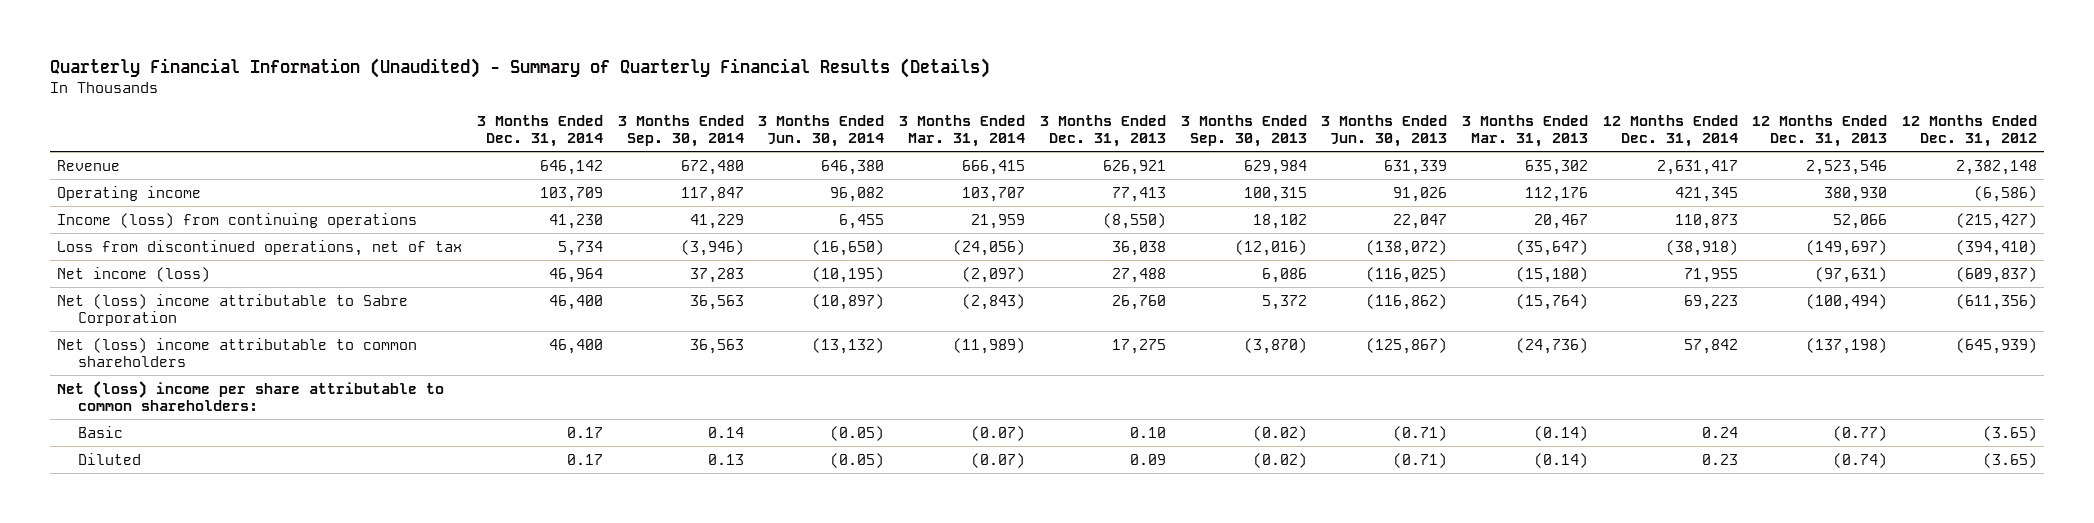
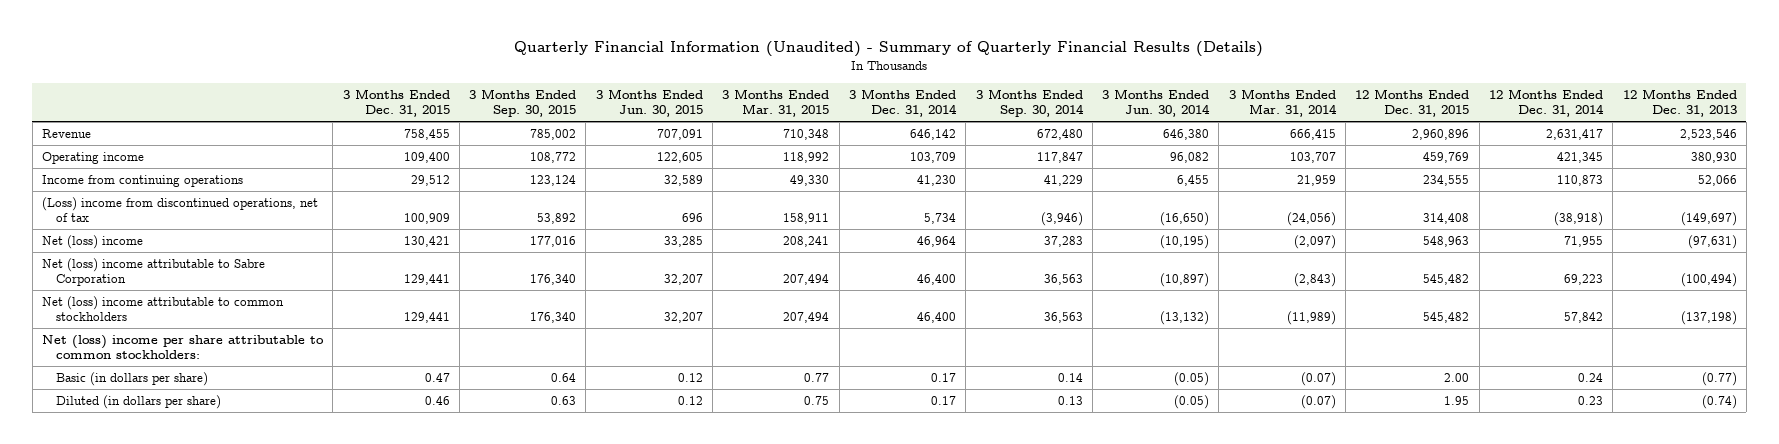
- | 3 Months Ended Dec. 31, 2014 | 3 Months Ended Sep. 30, 2014 | 3 Months Ended Jun. 30, 2014 | 3 Months Ended Mar. 31, 2014 | 3 Months Ended Dec. 31, 2013 | 3 Months Ended Sep. 30, 2013 | 3 Months Ended Jun. 30, 2013 | 3 Months Ended Mar. 31, 2013 | 12 Months Ended Dec. 31, 2014 | 12 Months Ended Dec. 31, 2013 | 12 Months Ended Dec. 31, 2012
+ | 3 Months Ended Dec. 31, 2015 | 3 Months Ended Sep. 30, 2015 | 3 Months Ended Jun. 30, 2015 | 3 Months Ended Mar. 31, 2015 | 3 Months Ended Dec. 31, 2014 | 3 Months Ended Sep. 30, 2014 | 3 Months Ended Jun. 30, 2014 | 3 Months Ended Mar. 31, 2014 | 12 Months Ended Dec. 31, 2015 | 12 Months Ended Dec. 31, 2014 | 12 Months Ended Dec. 31, 2013
- Income (loss) from continuing operations | 41,230 | 41,229 | 6,455 | 21,959 | (8,550) | 18,102 | 22,047 | 20,467 | 110,873 | 52,066 | (215,427)
- Loss from discontinued operations, net of tax | 5,734 | (3,946) | (16,650) | (24,056) | 36,038 | (12,016) | (138,072) | (35,647) | (38,918) | (149,697) | (394,410)
- Net income (loss) | 46,964 | 37,283 | (10,195) | (2,097) | 27,488 | 6,086 | (116,025) | (15,180) | 71,955 | (97,631) | (609,837)
+ Income from continuing operations | 29,512 | 123,124 | 32,589 | 49,330 | 41,230 | 41,229 | 6,455 | 21,959 | 234,555 | 110,873 | 52,066
+ (Loss) income from discontinued operations, net of tax | 100,909 | 53,892 | 696 | 158,911 | 5,734 | (3,946) | (16,650) | (24,056) | 314,408 | (38,918) | (149,697)
+ Net (loss) income | 130,421 | 177,016 | 33,285 | 208,241 | 46,964 | 37,283 | (10,195) | (2,097) | 548,963 | 71,955 | (97,631)
- Net (loss) income attributable to common shareholders | 46,400 | 36,563 | (13,132) | (11,989) | 17,275 | (3,870) | (125,867) | (24,736) | 57,842 | (137,198) | (645,939)
- Net (loss) income per share attributable to common shareholders:
- Basic | 0.17 | 0.14 | (0.05) | (0.07) | 0.10 | (0.02) | (0.71) | (0.14) | 0.24 | (0.77) | (3.65)
- Diluted | 0.17 | 0.13 | (0.05) | (0.07) | 0.09 | (0.02) | (0.71) | (0.14) | 0.23 | (0.74) | (3.65)
+ Net (loss) income attributable to common stockholders | 129,441 | 176,340 | 32,207 | 207,494 | 46,400 | 36,563 | (13,132) | (11,989) | 545,482 | 57,842 | (137,198)
+ Net (loss) income per share attributable to common stockholders:
+ Basic (in dollars per share) | 0.47 | 0.64 | 0.12 | 0.77 | 0.17 | 0.14 | (0.05) | (0.07) | 2.00 | 0.24 | (0.77)
+ Diluted (in dollars per share) | 0.46 | 0.63 | 0.12 | 0.75 | 0.17 | 0.13 | (0.05) | (0.07) | 1.95 | 0.23 | (0.74)

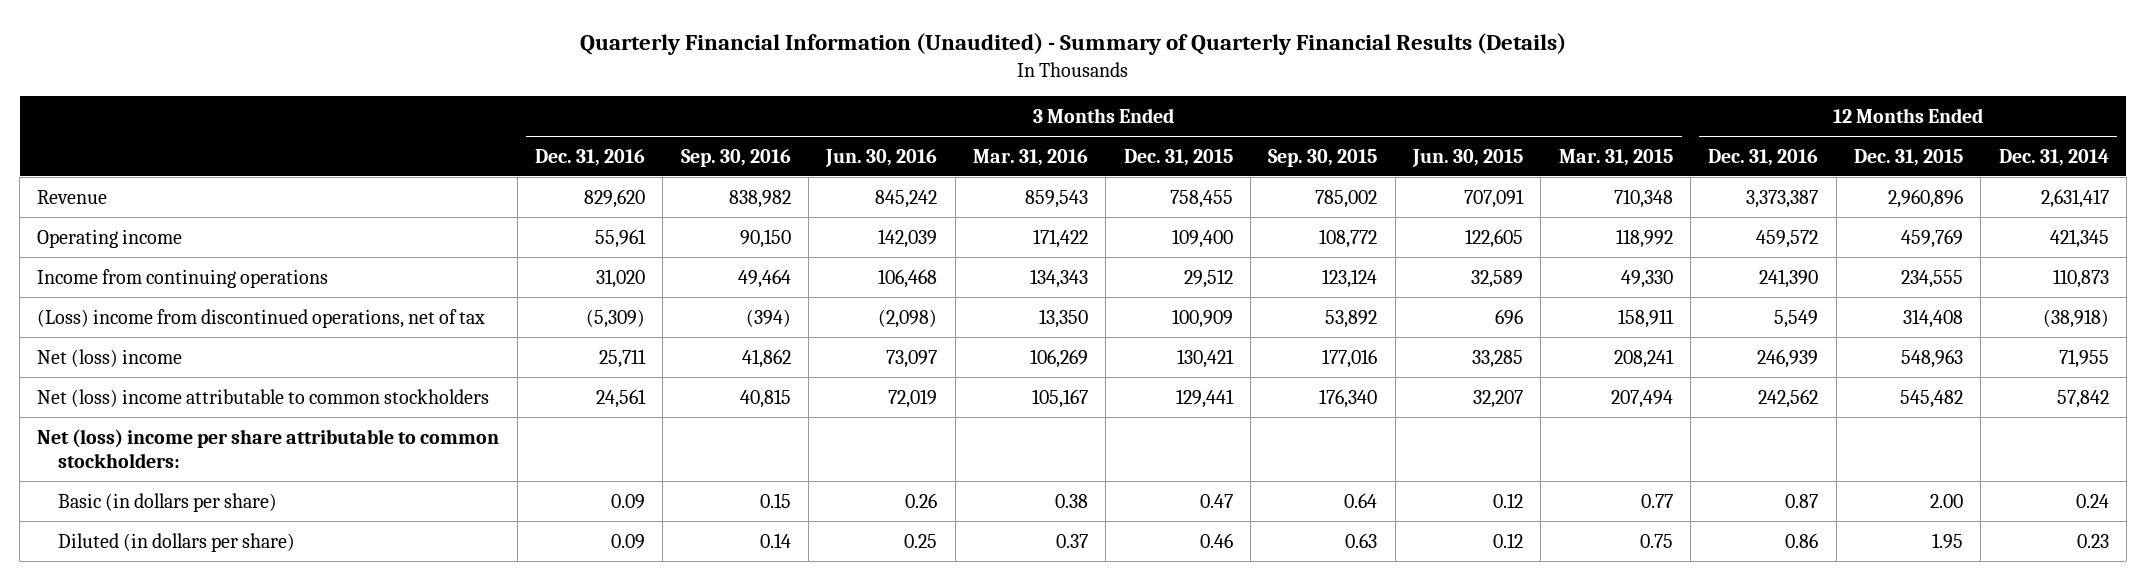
- | 3 Months Ended Dec. 31, 2015 | 3 Months Ended Sep. 30, 2015 | 3 Months Ended Jun. 30, 2015 | 3 Months Ended Mar. 31, 2015 | 3 Months Ended Dec. 31, 2014 | 3 Months Ended Sep. 30, 2014 | 3 Months Ended Jun. 30, 2014 | 3 Months Ended Mar. 31, 2014 | 12 Months Ended Dec. 31, 2015 | 12 Months Ended Dec. 31, 2014 | 12 Months Ended Dec. 31, 2013
+ | 3 Months Ended Dec. 31, 2016 | 3 Months Ended Sep. 30, 2016 | 3 Months Ended Jun. 30, 2016 | 3 Months Ended Mar. 31, 2016 | 3 Months Ended Dec. 31, 2015 | 3 Months Ended Sep. 30, 2015 | 3 Months Ended Jun. 30, 2015 | 3 Months Ended Mar. 31, 2015 | 12 Months Ended Dec. 31, 2016 | 12 Months Ended Dec. 31, 2015 | 12 Months Ended Dec. 31, 2014
- Net (loss) income attributable to Sabre Corporation | 129,441 | 176,340 | 32,207 | 207,494 | 46,400 | 36,563 | (10,897) | (2,843) | 545,482 | 69,223 | (100,494)

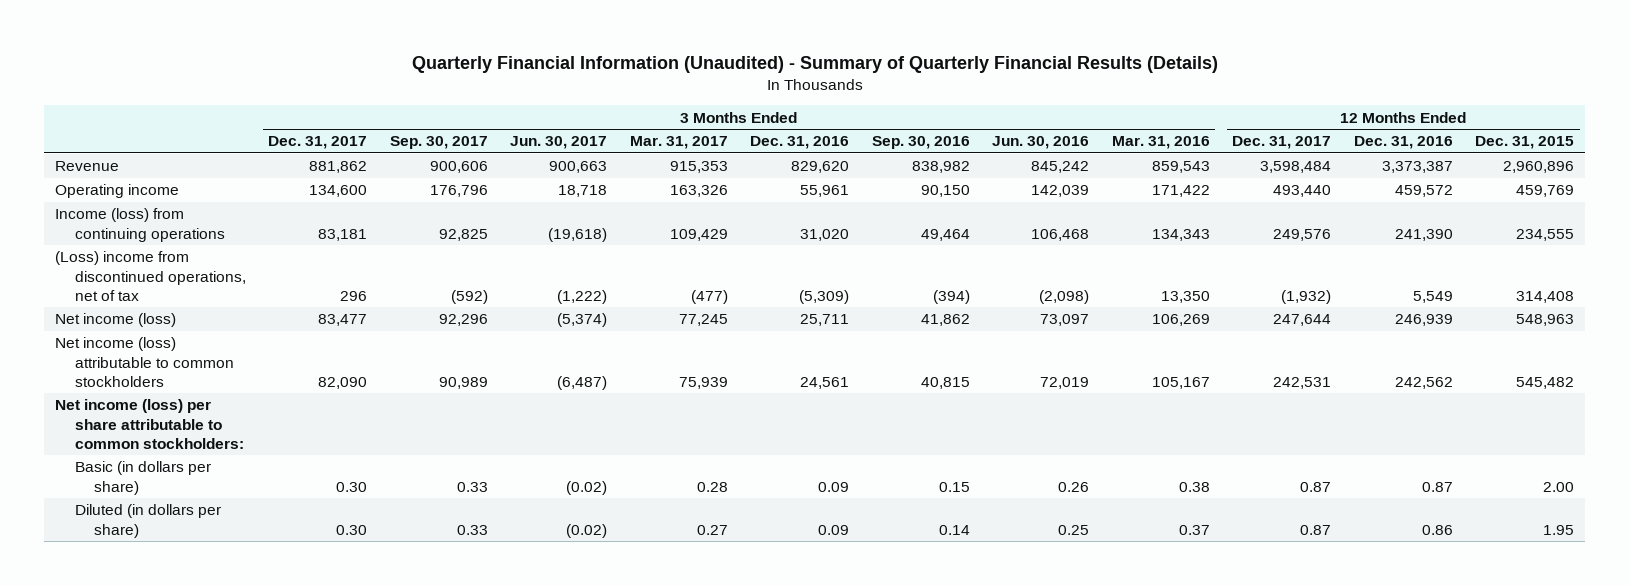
- | 3 Months Ended Dec. 31, 2016 | 3 Months Ended Sep. 30, 2016 | 3 Months Ended Jun. 30, 2016 | 3 Months Ended Mar. 31, 2016 | 3 Months Ended Dec. 31, 2015 | 3 Months Ended Sep. 30, 2015 | 3 Months Ended Jun. 30, 2015 | 3 Months Ended Mar. 31, 2015 | 12 Months Ended Dec. 31, 2016 | 12 Months Ended Dec. 31, 2015 | 12 Months Ended Dec. 31, 2014
+ | 3 Months Ended Dec. 31, 2017 | 3 Months Ended Sep. 30, 2017 | 3 Months Ended Jun. 30, 2017 | 3 Months Ended Mar. 31, 2017 | 3 Months Ended Dec. 31, 2016 | 3 Months Ended Sep. 30, 2016 | 3 Months Ended Jun. 30, 2016 | 3 Months Ended Mar. 31, 2016 | 12 Months Ended Dec. 31, 2017 | 12 Months Ended Dec. 31, 2016 | 12 Months Ended Dec. 31, 2015
- Income from continuing operations | 31,020 | 49,464 | 106,468 | 134,343 | 29,512 | 123,124 | 32,589 | 49,330 | 241,390 | 234,555 | 110,873
+ Income (loss) from continuing operations | 83,181 | 92,825 | (19,618) | 109,429 | 31,020 | 49,464 | 106,468 | 134,343 | 249,576 | 241,390 | 234,555
- Net (loss) income | 25,711 | 41,862 | 73,097 | 106,269 | 130,421 | 177,016 | 33,285 | 208,241 | 246,939 | 548,963 | 71,955
- Net (loss) income attributable to common stockholders | 24,561 | 40,815 | 72,019 | 105,167 | 129,441 | 176,340 | 32,207 | 207,494 | 242,562 | 545,482 | 57,842
- Net (loss) income per share attributable to common stockholders:
+ Net income (loss) | 83,477 | 92,296 | (5,374) | 77,245 | 25,711 | 41,862 | 73,097 | 106,269 | 247,644 | 246,939 | 548,963
+ Net income (loss) attributable to common stockholders | 82,090 | 90,989 | (6,487) | 75,939 | 24,561 | 40,815 | 72,019 | 105,167 | 242,531 | 242,562 | 545,482
+ Net income (loss) per share attributable to common stockholders:

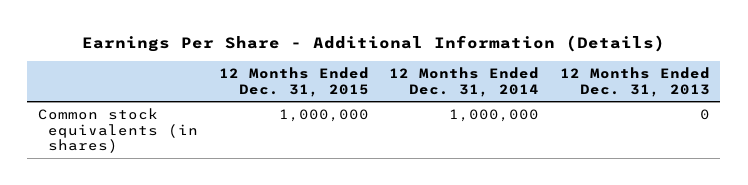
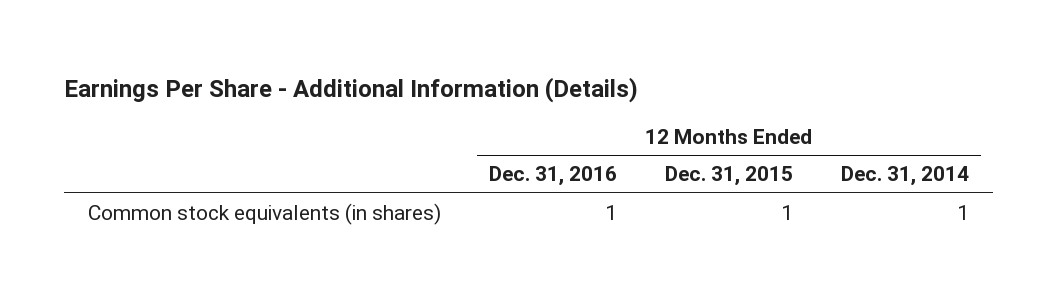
- | 12 Months Ended Dec. 31, 2015 | 12 Months Ended Dec. 31, 2014 | 12 Months Ended Dec. 31, 2013
+ | 12 Months Ended Dec. 31, 2016 | 12 Months Ended Dec. 31, 2015 | 12 Months Ended Dec. 31, 2014
- Common stock equivalents (in shares) | 1,000,000 | 1,000,000 | 0
+ Common stock equivalents (in shares) | 1 | 1 | 1

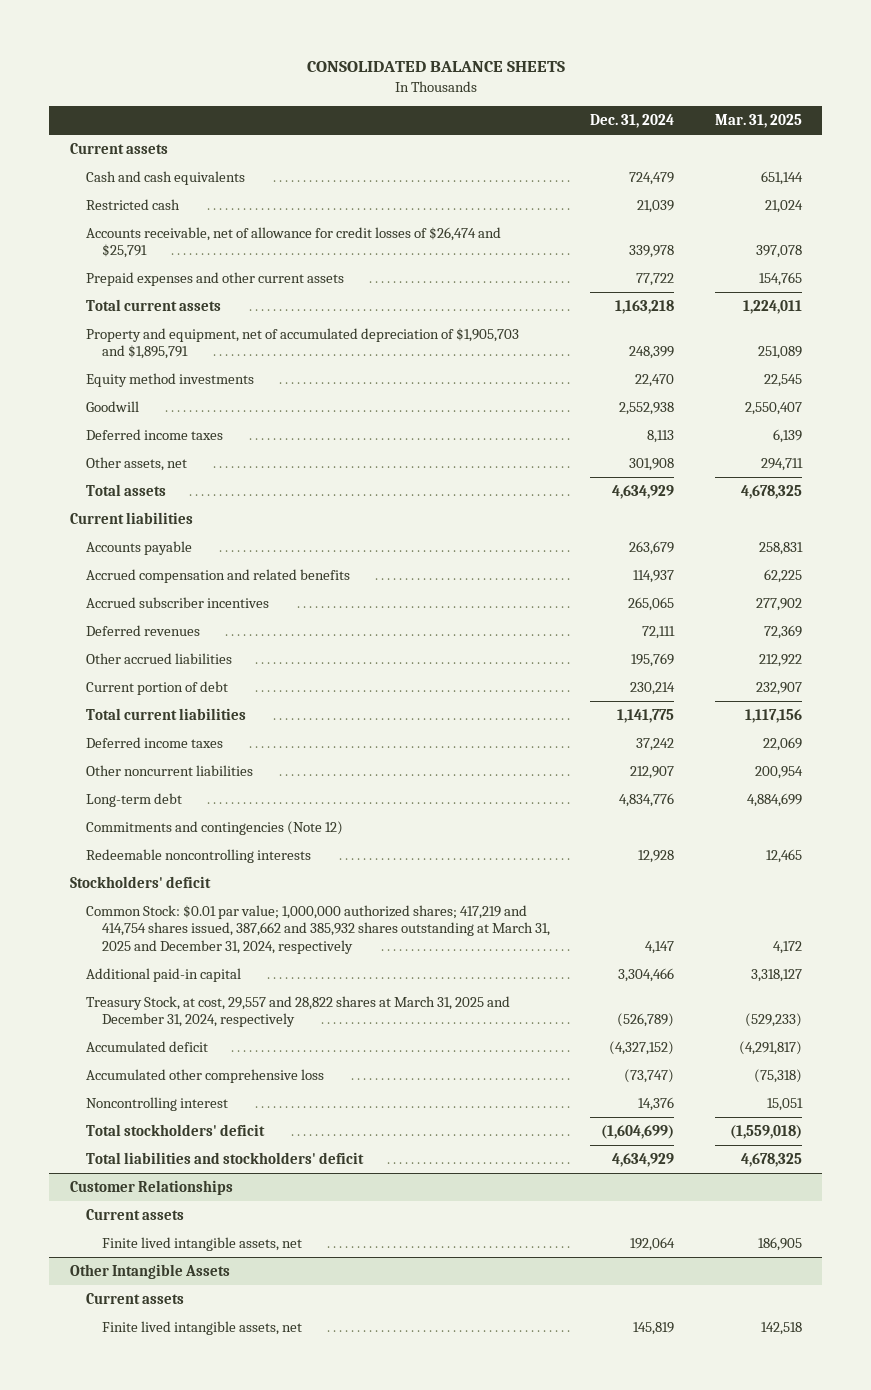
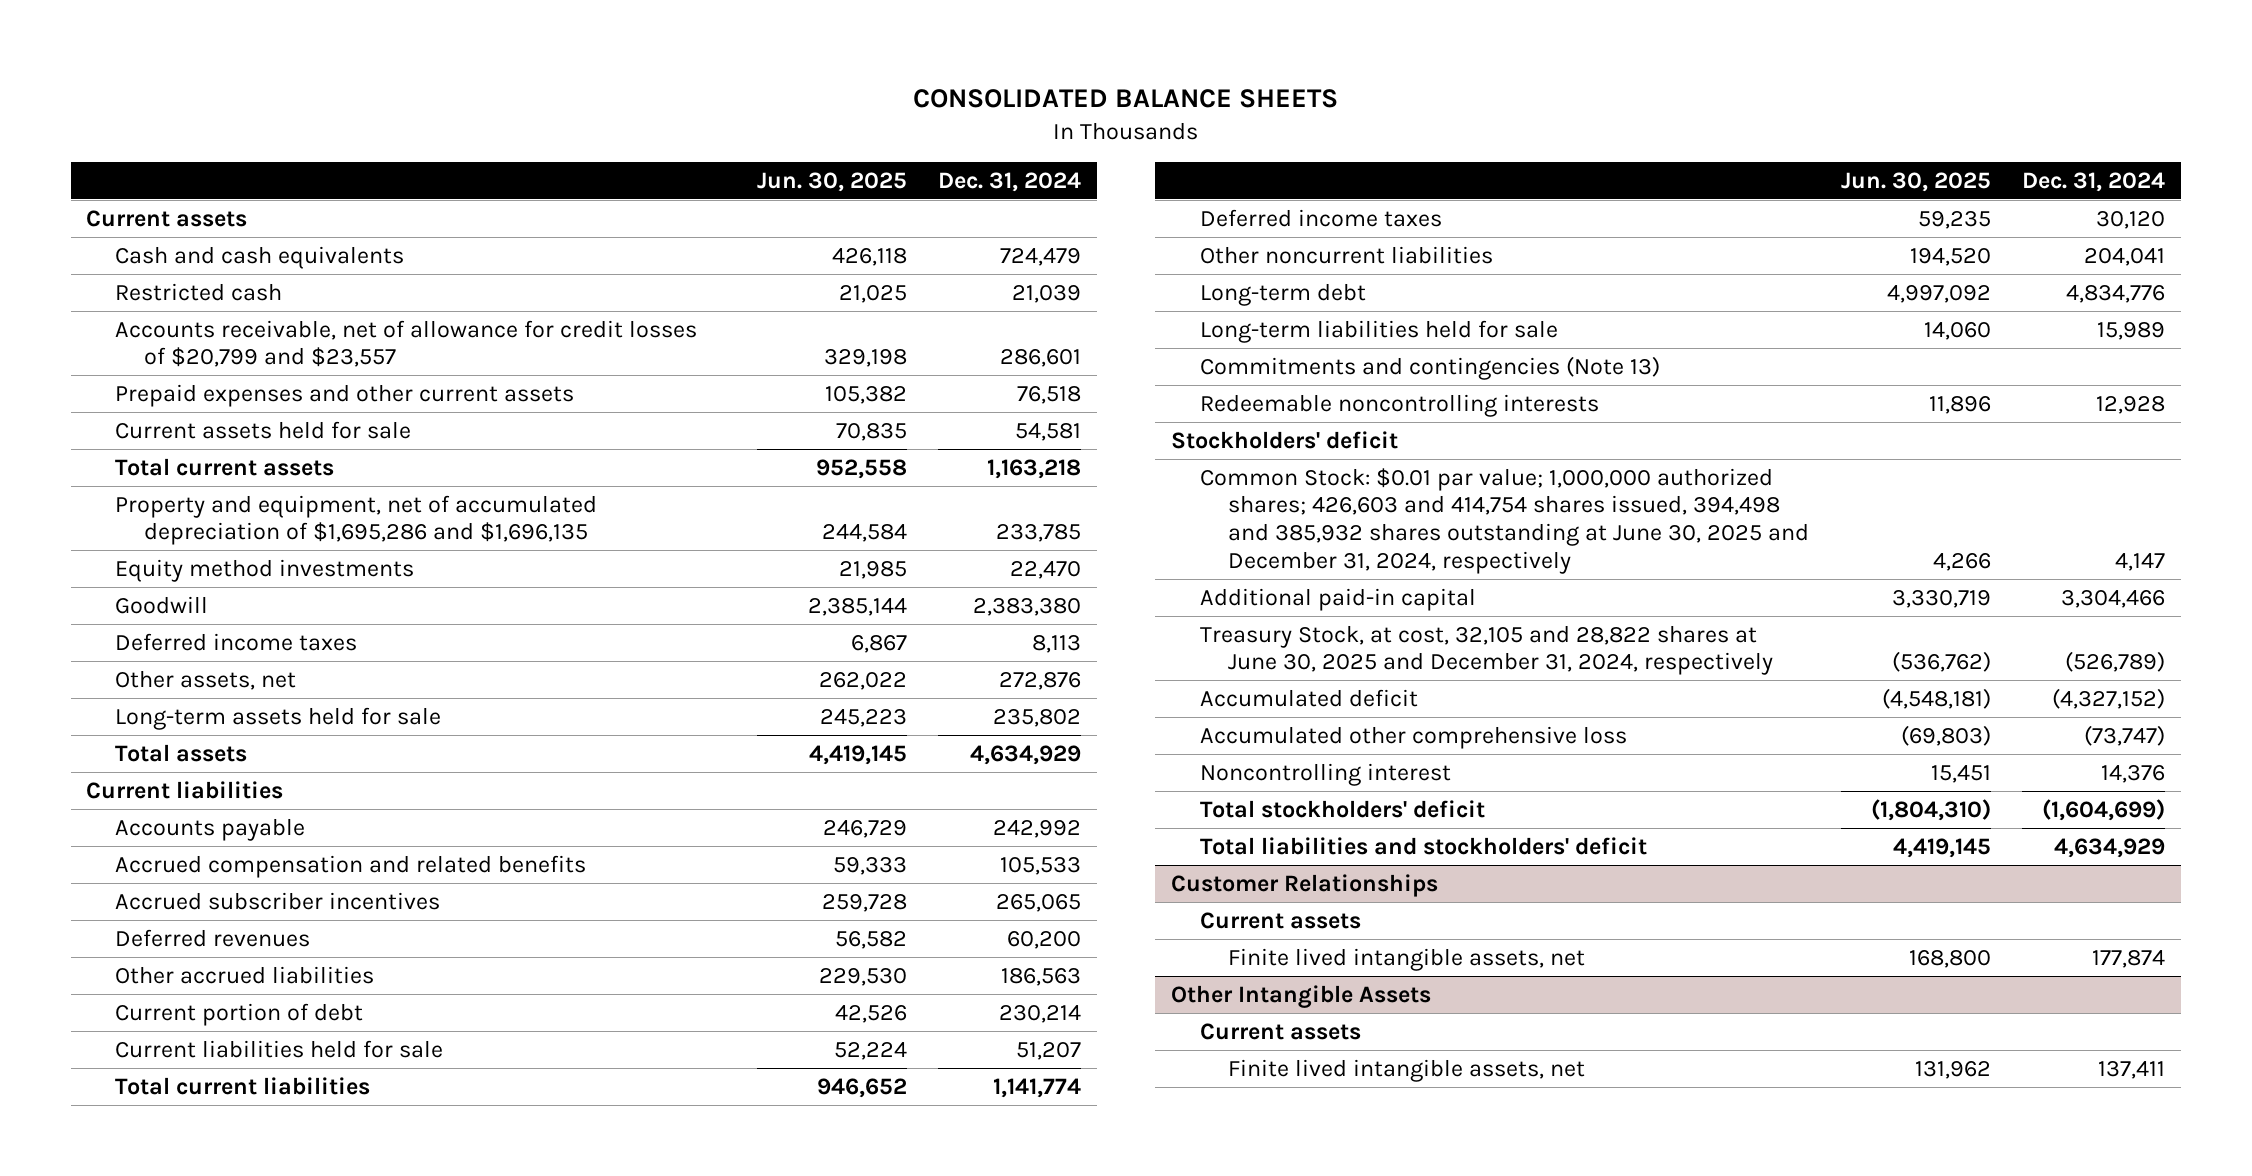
- | Dec. 31, 2024 | Mar. 31, 2025
+ | Jun. 30, 2025 | Dec. 31, 2024
- Accounts receivable, net of allowance for credit losses of $26,474 and $25,791 | 339,978 | 397,078
- Prepaid expenses and other current assets | 77,722 | 154,765
+ Accounts receivable, net of allowance for credit losses of $20,799 and $23,557 | 329,198 | 286,601
+ Prepaid expenses and other current assets | 105,382 | 76,518
+ Current assets held for sale | 70,835 | 54,581
- Property and equipment, net of accumulated depreciation of $1,905,703 and $1,895,791 | 248,399 | 251,089
+ Property and equipment, net of accumulated depreciation of $1,695,286 and $1,696,135 | 244,584 | 233,785
- Goodwill | 2,552,938 | 2,550,407
+ Goodwill | 2,385,144 | 2,383,380
- Other assets, net | 301,908 | 294,711
+ Other assets, net | 262,022 | 272,876
+ Long-term assets held for sale | 245,223 | 235,802
- Accounts payable | 263,679 | 258,831
- Accrued compensation and related benefits | 114,937 | 62,225
+ Accounts payable | 246,729 | 242,992
+ Accrued compensation and related benefits | 59,333 | 105,533
- Deferred revenues | 72,111 | 72,369
- Other accrued liabilities | 195,769 | 212,922
+ Deferred revenues | 56,582 | 60,200
+ Other accrued liabilities | 229,530 | 186,563
- Total current liabilities | 1,141,775 | 1,117,156
- Deferred income taxes | 37,242 | 22,069
- Other noncurrent liabilities | 212,907 | 200,954
+ Current liabilities held for sale | 52,224 | 51,207
+ Total current liabilities | 946,652 | 1,141,774
+ Deferred income taxes | 59,235 | 30,120
+ Other noncurrent liabilities | 194,520 | 204,041
- Commitments and contingencies (Note 12)
+ Long-term liabilities held for sale | 14,060 | 15,989
+ Commitments and contingencies (Note 13)
- Common Stock: $0.01 par value; 1,000,000 authorized shares; 417,219 and 414,754 shares issued, 387,662 and 385,932 shares outstanding at March 31, 2025 and December 31, 2024, respectively | 4,147 | 4,172
+ Common Stock: $0.01 par value; 1,000,000 authorized shares; 426,603 and 414,754 shares issued, 394,498 and 385,932 shares outstanding at June 30, 2025 and December 31, 2024, respectively | 4,266 | 4,147
- Treasury Stock, at cost, 29,557 and 28,822 shares at March 31, 2025 and December 31, 2024, respectively | (526,789) | (529,233)
+ Treasury Stock, at cost, 32,105 and 28,822 shares at June 30, 2025 and December 31, 2024, respectively | (536,762) | (526,789)
@ Customer Relationships
- Finite lived intangible assets, net | 192,064 | 186,905
+ Finite lived intangible assets, net | 168,800 | 177,874
@ Other Intangible Assets
- Finite lived intangible assets, net | 145,819 | 142,518
+ Finite lived intangible assets, net | 131,962 | 137,411

